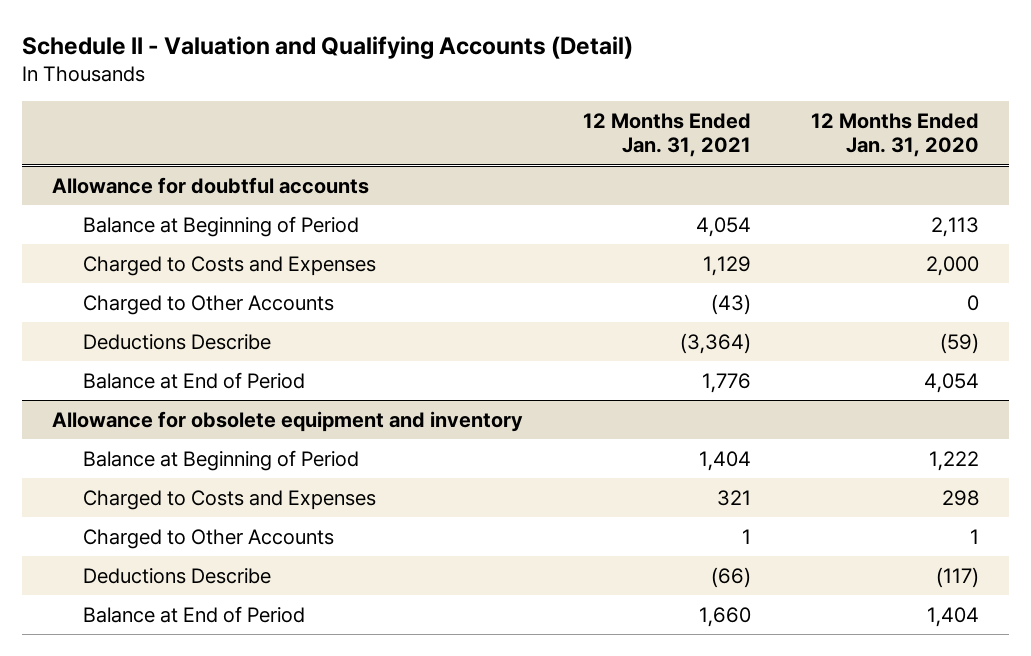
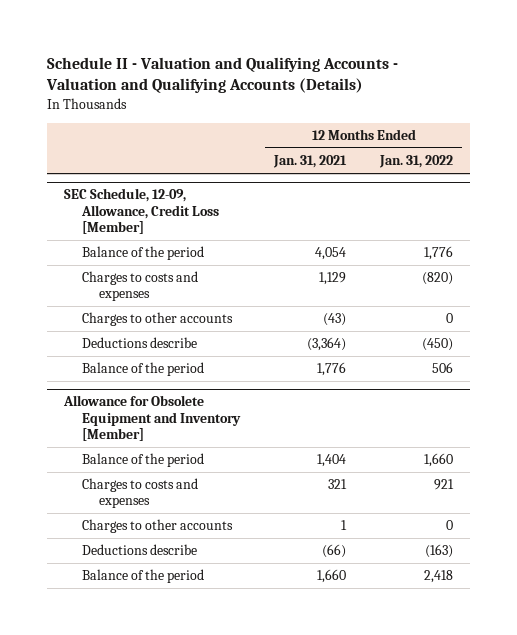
- Schedule II - Valuation and Qualifying Accounts (Detail)
+ Schedule II - Valuation and Qualifying Accounts - Valuation and Qualifying Accounts (Details)
- | 12 Months Ended Jan. 31, 2021 | 12 Months Ended Jan. 31, 2020
+ | 12 Months Ended Jan. 31, 2021 | 12 Months Ended Jan. 31, 2022
- Allowance for doubtful accounts
- Balance at Beginning of Period | 4,054 | 2,113
- Charged to Costs and Expenses | 1,129 | 2,000
- Charged to Other Accounts | (43) | 0
- Deductions Describe | (3,364) | (59)
- Balance at End of Period | 1,776 | 4,054
- Allowance for obsolete equipment and inventory
- Balance at Beginning of Period | 1,404 | 1,222
- Charged to Costs and Expenses | 321 | 298
- Charged to Other Accounts | 1 | 1
- Deductions Describe | (66) | (117)
- Balance at End of Period | 1,660 | 1,404
+ SEC Schedule, 12-09, Allowance, Credit Loss [Member]
+ Balance of the period | 4,054 | 1,776
+ Charges to costs and expenses | 1,129 | (820)
+ Charges to other accounts | (43) | 0
+ Deductions describe | (3,364) | (450)
+ Balance of the period | 1,776 | 506
+ Allowance for Obsolete Equipment and Inventory [Member]
+ Balance of the period | 1,404 | 1,660
+ Charges to costs and expenses | 321 | 921
+ Charges to other accounts | 1 | 0
+ Deductions describe | (66) | (163)
+ Balance of the period | 1,660 | 2,418

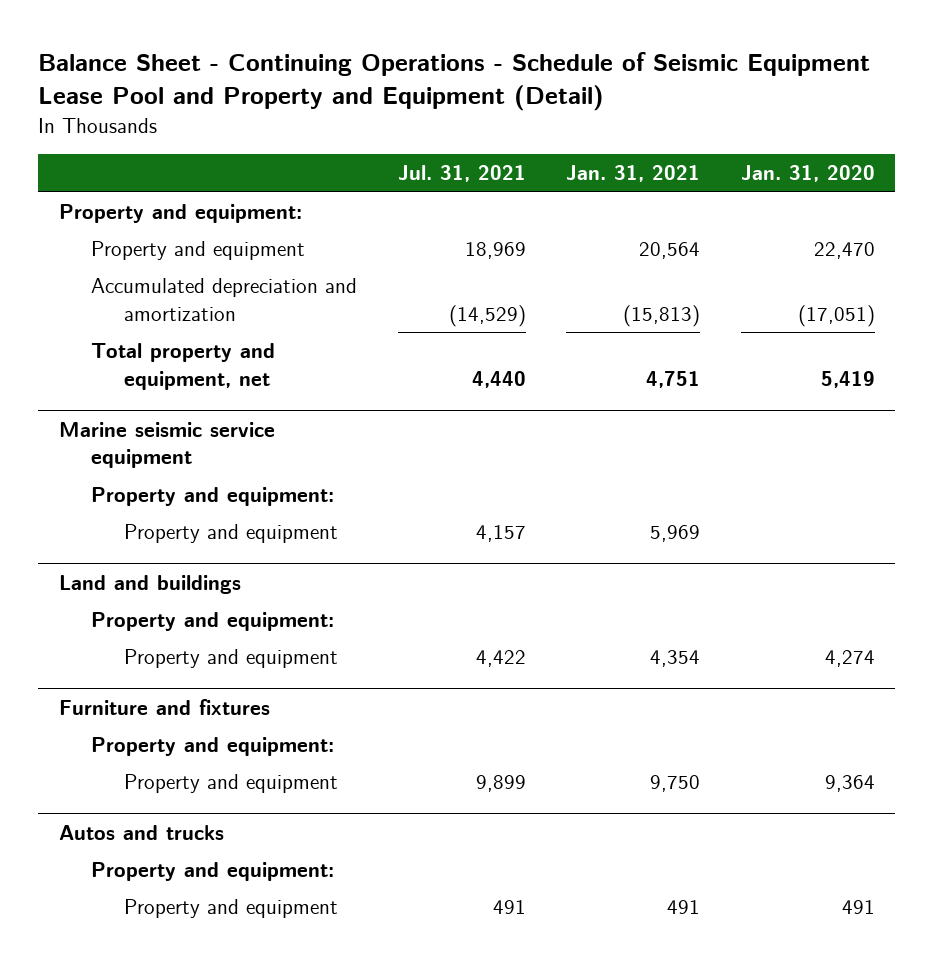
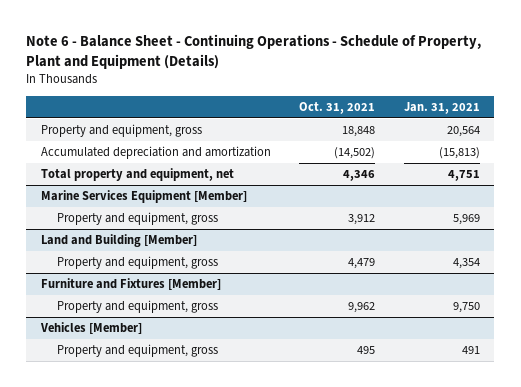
- Balance Sheet - Continuing Operations - Schedule of Seismic Equipment Lease Pool and Property and Equipment (Detail)
+ Note 6 - Balance Sheet - Continuing Operations - Schedule of Property, Plant and Equipment (Details)
- | Jul. 31, 2021 | Jan. 31, 2021 | Jan. 31, 2020
+ | Oct. 31, 2021 | Jan. 31, 2021
- Property and equipment:
- Property and equipment | 18,969 | 20,564 | 22,470
+ Property and equipment, gross | 18,848 | 20,564
- Marine seismic service equipment
- Property and equipment:
- Property and equipment | 4,157 | 5,969 |
- Land and buildings
- Property and equipment:
- Property and equipment | 4,422 | 4,354 | 4,274
- Furniture and fixtures
- Property and equipment:
- Property and equipment | 9,899 | 9,750 | 9,364
- Autos and trucks
- Property and equipment:
- Property and equipment | 491 | 491 | 491
+ Marine Services Equipment [Member]
+ Property and equipment, gross | 3,912 | 5,969
+ Land and Building [Member]
+ Property and equipment, gross | 4,479 | 4,354
+ Furniture and Fixtures [Member]
+ Property and equipment, gross | 9,962 | 9,750
+ Vehicles [Member]
+ Property and equipment, gross | 495 | 491

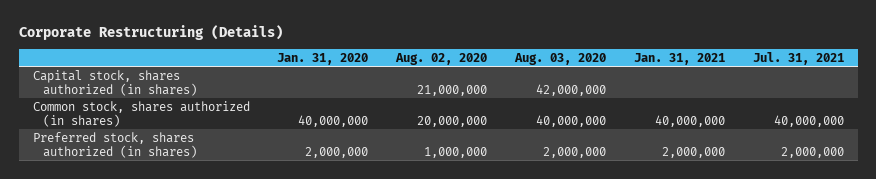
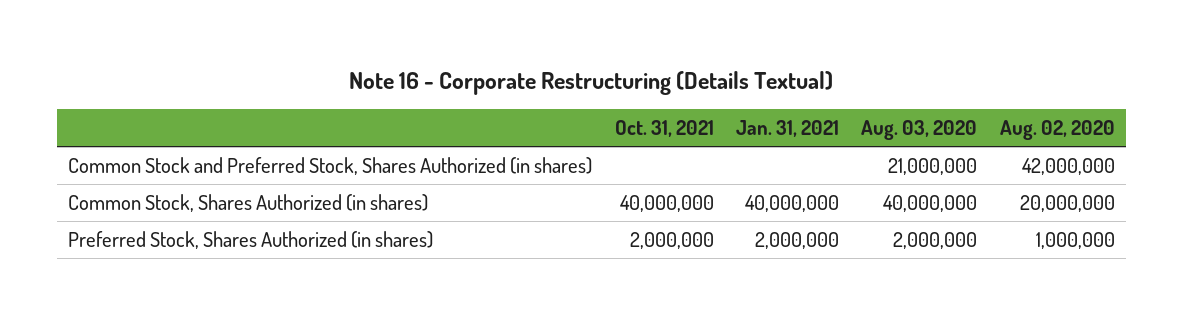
- Corporate Restructuring (Details)
+ Note 16 - Corporate Restructuring (Details Textual)
- | Jan. 31, 2020 | Aug. 02, 2020 | Aug. 03, 2020 | Jan. 31, 2021 | Jul. 31, 2021
+ | Oct. 31, 2021 | Jan. 31, 2021 | Aug. 03, 2020 | Aug. 02, 2020
- Capital stock, shares authorized (in shares) | | 21,000,000 | 42,000,000 | |
- Common stock, shares authorized (in shares) | 40,000,000 | 20,000,000 | 40,000,000 | 40,000,000 | 40,000,000
- Preferred stock, shares authorized (in shares) | 2,000,000 | 1,000,000 | 2,000,000 | 2,000,000 | 2,000,000
+ Common Stock and Preferred Stock, Shares Authorized (in shares) | | | 21,000,000 | 42,000,000
+ Common Stock, Shares Authorized (in shares) | 40,000,000 | 40,000,000 | 40,000,000 | 20,000,000
+ Preferred Stock, Shares Authorized (in shares) | 2,000,000 | 2,000,000 | 2,000,000 | 1,000,000

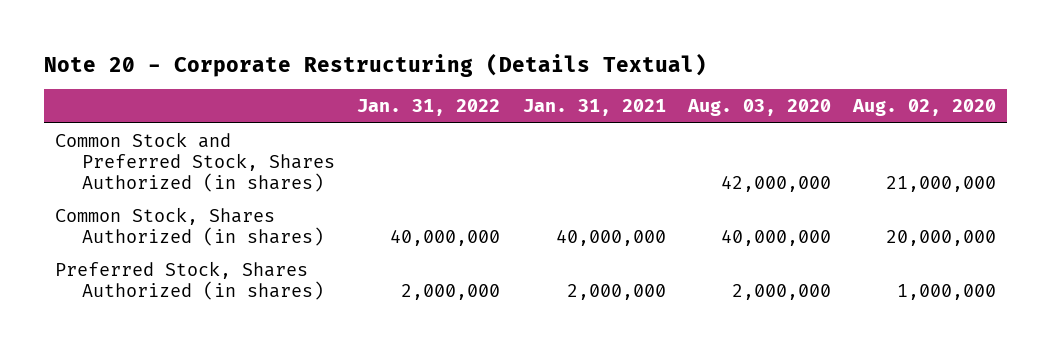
- Note 16 - Corporate Restructuring (Details Textual)
+ Note 20 - Corporate Restructuring (Details Textual)
- | Oct. 31, 2021 | Jan. 31, 2021 | Aug. 03, 2020 | Aug. 02, 2020
+ | Jan. 31, 2022 | Jan. 31, 2021 | Aug. 03, 2020 | Aug. 02, 2020
- Common Stock and Preferred Stock, Shares Authorized (in shares) | | | 21,000,000 | 42,000,000
+ Common Stock and Preferred Stock, Shares Authorized (in shares) | | | 42,000,000 | 21,000,000

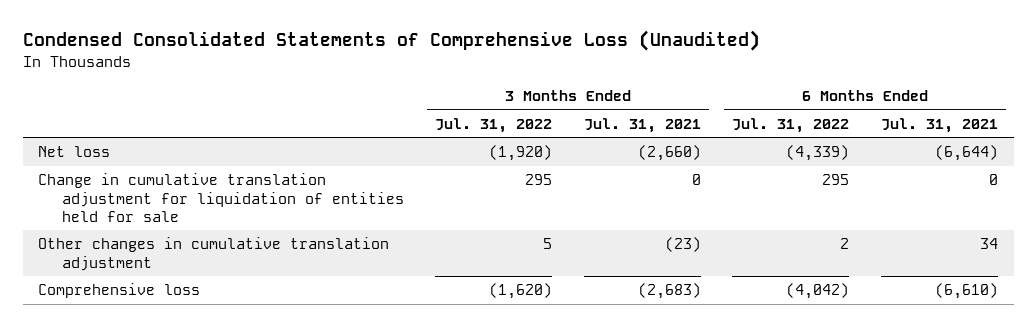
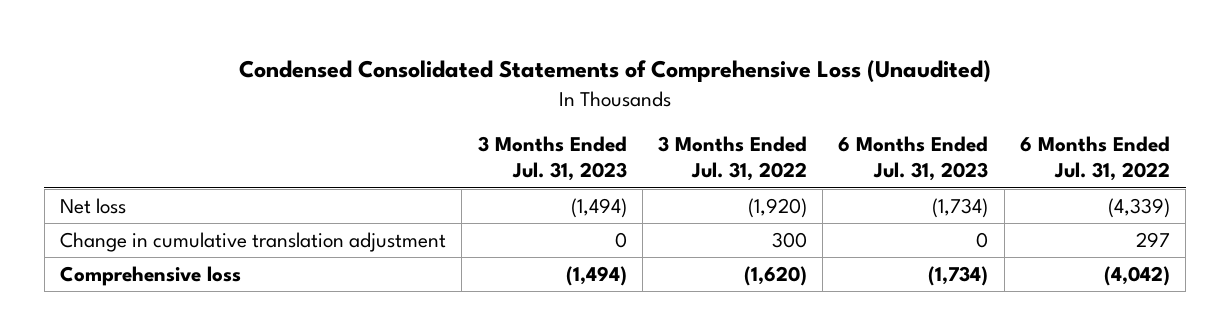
- | 3 Months Ended Jul. 31, 2022 | 3 Months Ended Jul. 31, 2021 | 6 Months Ended Jul. 31, 2022 | 6 Months Ended Jul. 31, 2021
+ | 3 Months Ended Jul. 31, 2023 | 3 Months Ended Jul. 31, 2022 | 6 Months Ended Jul. 31, 2023 | 6 Months Ended Jul. 31, 2022
- Change in cumulative translation adjustment for liquidation of entities held for sale | 295 | 0 | 295 | 0
- Other changes in cumulative translation adjustment | 5 | (23) | 2 | 34
+ Change in cumulative translation adjustment | 0 | 300 | 0 | 297

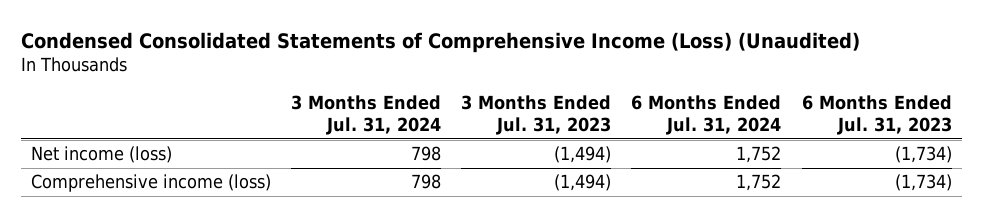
- Condensed Consolidated Statements of Comprehensive Loss (Unaudited)
+ Condensed Consolidated Statements of Comprehensive Income (Loss) (Unaudited)
- | 3 Months Ended Jul. 31, 2023 | 3 Months Ended Jul. 31, 2022 | 6 Months Ended Jul. 31, 2023 | 6 Months Ended Jul. 31, 2022
+ | 3 Months Ended Jul. 31, 2024 | 3 Months Ended Jul. 31, 2023 | 6 Months Ended Jul. 31, 2024 | 6 Months Ended Jul. 31, 2023
- Net loss | (1,494) | (1,920) | (1,734) | (4,339)
- Change in cumulative translation adjustment | 0 | 300 | 0 | 297
- Comprehensive loss | (1,494) | (1,620) | (1,734) | (4,042)
+ Net income (loss) | 798 | (1,494) | 1,752 | (1,734)
+ Comprehensive income (loss) | 798 | (1,494) | 1,752 | (1,734)

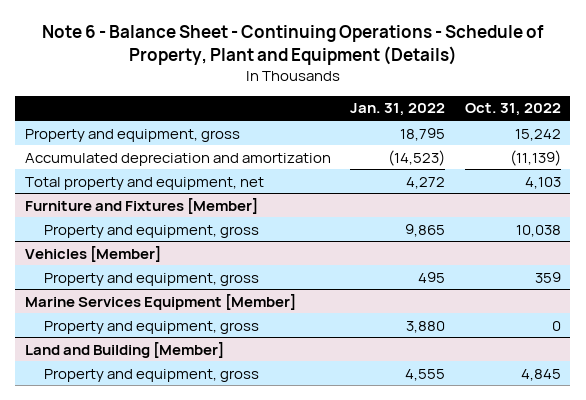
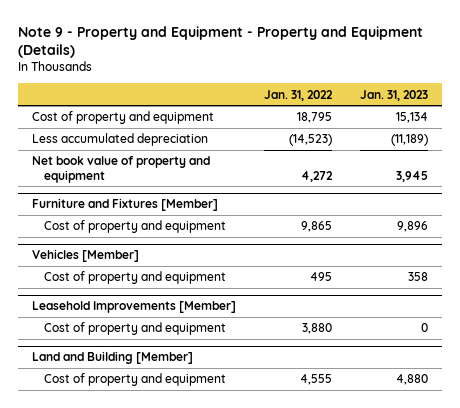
- Note 6 - Balance Sheet - Continuing Operations - Schedule of Property, Plant and Equipment (Details)
+ Note 9 - Property and Equipment - Property and Equipment (Details)
- | Jan. 31, 2022 | Oct. 31, 2022
+ | Jan. 31, 2022 | Jan. 31, 2023
- Property and equipment, gross | 18,795 | 15,242
- Accumulated depreciation and amortization | (14,523) | (11,139)
- Total property and equipment, net | 4,272 | 4,103
+ Cost of property and equipment | 18,795 | 15,134
+ Less accumulated depreciation | (14,523) | (11,189)
+ Net book value of property and equipment | 4,272 | 3,945
@ Furniture and Fixtures [Member]
- Property and equipment, gross | 9,865 | 10,038
+ Cost of property and equipment | 9,865 | 9,896
@ Vehicles [Member]
- Property and equipment, gross | 495 | 359
- Marine Services Equipment [Member]
- Property and equipment, gross | 3,880 | 0
@ Vehicles [Member]
+ Cost of property and equipment | 495 | 358
+ Leasehold Improvements [Member]
+ Cost of property and equipment | 3,880 | 0
@ Land and Building [Member]
- Property and equipment, gross | 4,555 | 4,845
+ Cost of property and equipment | 4,555 | 4,880

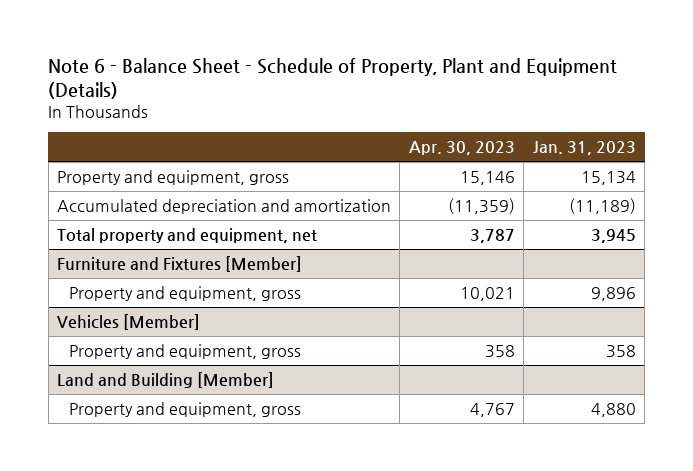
- Note 9 - Property and Equipment - Property and Equipment (Details)
+ Note 6 - Balance Sheet - Schedule of Property, Plant and Equipment (Details)
- | Jan. 31, 2022 | Jan. 31, 2023
+ | Apr. 30, 2023 | Jan. 31, 2023
- Cost of property and equipment | 18,795 | 15,134
- Less accumulated depreciation | (14,523) | (11,189)
- Net book value of property and equipment | 4,272 | 3,945
+ Property and equipment, gross | 15,146 | 15,134
+ Accumulated depreciation and amortization | (11,359) | (11,189)
+ Total property and equipment, net | 3,787 | 3,945
@ Furniture and Fixtures [Member]
- Cost of property and equipment | 9,865 | 9,896
+ Property and equipment, gross | 10,021 | 9,896
@ Vehicles [Member]
- Cost of property and equipment | 495 | 358
- Leasehold Improvements [Member]
- Cost of property and equipment | 3,880 | 0
@ Vehicles [Member]
+ Property and equipment, gross | 358 | 358
@ Land and Building [Member]
- Cost of property and equipment | 4,555 | 4,880
+ Property and equipment, gross | 4,767 | 4,880

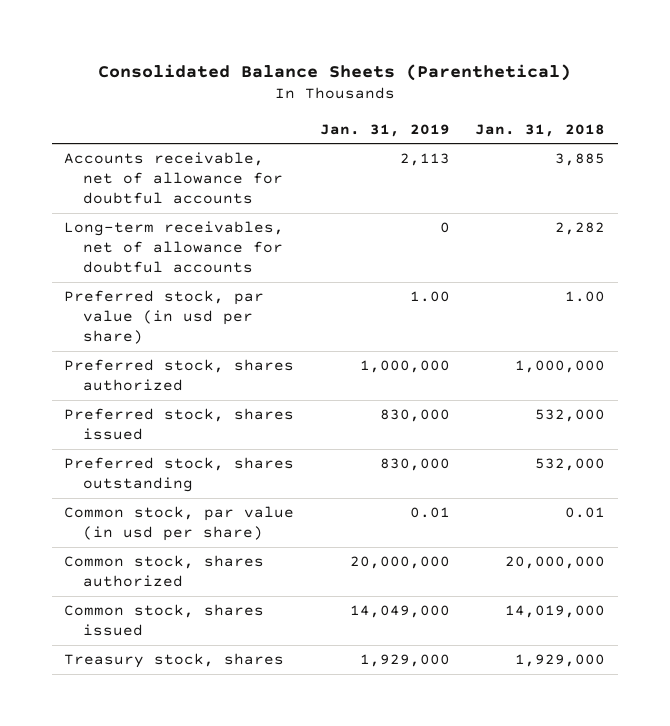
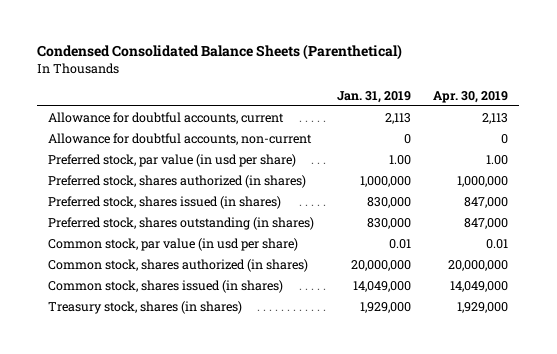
- Consolidated Balance Sheets (Parenthetical)
+ Condensed Consolidated Balance Sheets (Parenthetical)
- | Jan. 31, 2019 | Jan. 31, 2018
+ | Jan. 31, 2019 | Apr. 30, 2019
- Accounts receivable, net of allowance for doubtful accounts | 2,113 | 3,885
- Long-term receivables, net of allowance for doubtful accounts | 0 | 2,282
+ Allowance for doubtful accounts, current | 2,113 | 2,113
+ Allowance for doubtful accounts, non-current | 0 | 0
- Preferred stock, shares authorized | 1,000,000 | 1,000,000
- Preferred stock, shares issued | 830,000 | 532,000
- Preferred stock, shares outstanding | 830,000 | 532,000
+ Preferred stock, shares authorized (in shares) | 1,000,000 | 1,000,000
+ Preferred stock, shares issued (in shares) | 830,000 | 847,000
+ Preferred stock, shares outstanding (in shares) | 830,000 | 847,000
- Common stock, shares authorized | 20,000,000 | 20,000,000
- Common stock, shares issued | 14,049,000 | 14,019,000
- Treasury stock, shares | 1,929,000 | 1,929,000
+ Common stock, shares authorized (in shares) | 20,000,000 | 20,000,000
+ Common stock, shares issued (in shares) | 14,049,000 | 14,049,000
+ Treasury stock, shares (in shares) | 1,929,000 | 1,929,000

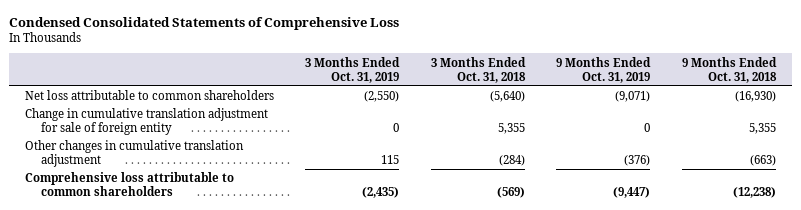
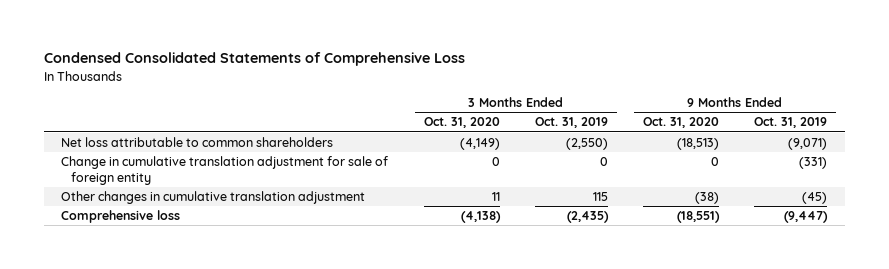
- | 3 Months Ended Oct. 31, 2019 | 3 Months Ended Oct. 31, 2018 | 9 Months Ended Oct. 31, 2019 | 9 Months Ended Oct. 31, 2018
+ | 3 Months Ended Oct. 31, 2020 | 3 Months Ended Oct. 31, 2019 | 9 Months Ended Oct. 31, 2020 | 9 Months Ended Oct. 31, 2019
- Change in cumulative translation adjustment for sale of foreign entity | 0 | 5,355 | 0 | 5,355
- Other changes in cumulative translation adjustment | 115 | (284) | (376) | (663)
- Comprehensive loss attributable to common shareholders | (2,435) | (569) | (9,447) | (12,238)
+ Change in cumulative translation adjustment for sale of foreign entity | 0 | 0 | 0 | (331)
+ Other changes in cumulative translation adjustment | 11 | 115 | (38) | (45)
+ Comprehensive loss | (4,138) | (2,435) | (18,551) | (9,447)

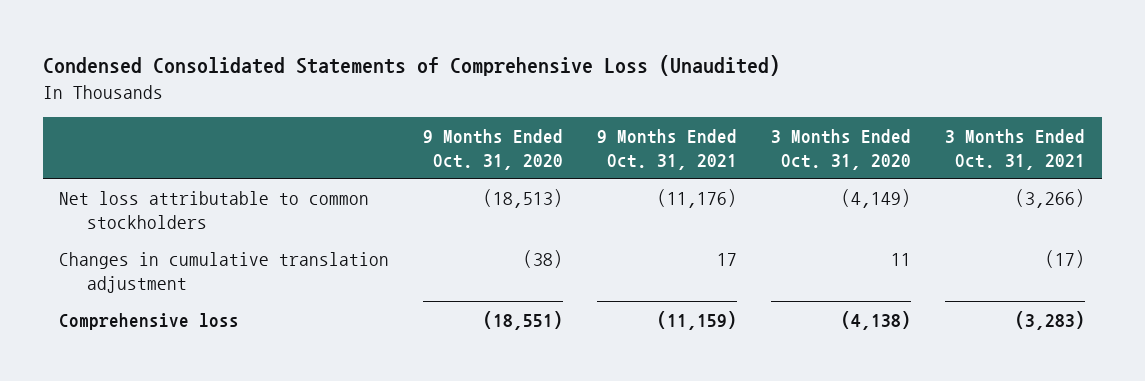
- Condensed Consolidated Statements of Comprehensive Loss
+ Condensed Consolidated Statements of Comprehensive Loss (Unaudited)
- | 3 Months Ended Oct. 31, 2020 | 3 Months Ended Oct. 31, 2019 | 9 Months Ended Oct. 31, 2020 | 9 Months Ended Oct. 31, 2019
+ | 9 Months Ended Oct. 31, 2020 | 9 Months Ended Oct. 31, 2021 | 3 Months Ended Oct. 31, 2020 | 3 Months Ended Oct. 31, 2021
- Net loss attributable to common shareholders | (4,149) | (2,550) | (18,513) | (9,071)
- Change in cumulative translation adjustment for sale of foreign entity | 0 | 0 | 0 | (331)
- Other changes in cumulative translation adjustment | 11 | 115 | (38) | (45)
+ Net loss attributable to common stockholders | (18,513) | (11,176) | (4,149) | (3,266)
+ Changes in cumulative translation adjustment | (38) | 17 | 11 | (17)

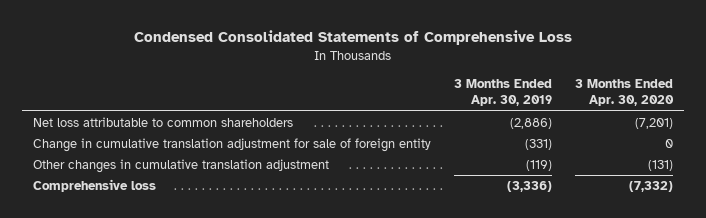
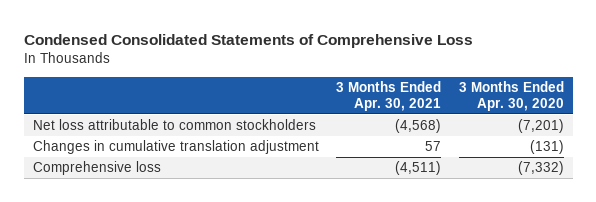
- | 3 Months Ended Apr. 30, 2019 | 3 Months Ended Apr. 30, 2020
+ | 3 Months Ended Apr. 30, 2021 | 3 Months Ended Apr. 30, 2020
- Net loss attributable to common shareholders | (2,886) | (7,201)
- Change in cumulative translation adjustment for sale of foreign entity | (331) | 0
- Other changes in cumulative translation adjustment | (119) | (131)
+ Net loss attributable to common stockholders | (4,568) | (7,201)
+ Changes in cumulative translation adjustment | 57 | (131)

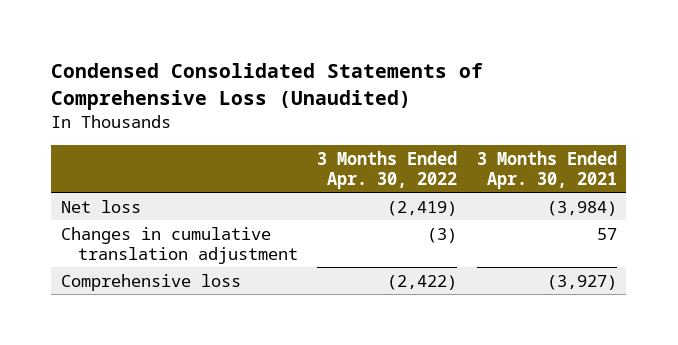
- Condensed Consolidated Statements of Comprehensive Loss
+ Condensed Consolidated Statements of Comprehensive Loss (Unaudited)
- | 3 Months Ended Apr. 30, 2021 | 3 Months Ended Apr. 30, 2020
+ | 3 Months Ended Apr. 30, 2022 | 3 Months Ended Apr. 30, 2021
- Net loss attributable to common stockholders | (4,568) | (7,201)
+ Net loss | (2,419) | (3,984)
- Comprehensive loss | (4,511) | (7,332)
+ Comprehensive loss | (2,422) | (3,927)

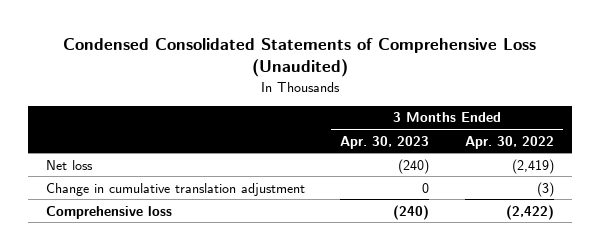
- | 3 Months Ended Apr. 30, 2022 | 3 Months Ended Apr. 30, 2021
+ | 3 Months Ended Apr. 30, 2023 | 3 Months Ended Apr. 30, 2022
- Changes in cumulative translation adjustment | (3) | 57
+ Change in cumulative translation adjustment | 0 | (3)

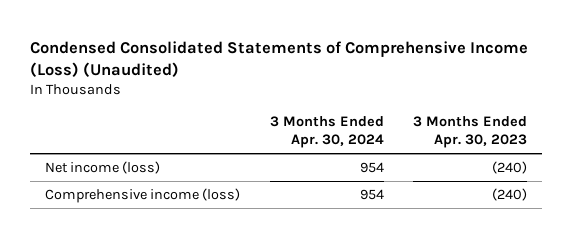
- Condensed Consolidated Statements of Comprehensive Loss (Unaudited)
+ Condensed Consolidated Statements of Comprehensive Income (Loss) (Unaudited)
- | 3 Months Ended Apr. 30, 2023 | 3 Months Ended Apr. 30, 2022
+ | 3 Months Ended Apr. 30, 2024 | 3 Months Ended Apr. 30, 2023
- Net loss | (240) | (2,419)
- Change in cumulative translation adjustment | 0 | (3)
- Comprehensive loss | (240) | (2,422)
+ Net income (loss) | 954 | (240)
+ Comprehensive income (loss) | 954 | (240)

